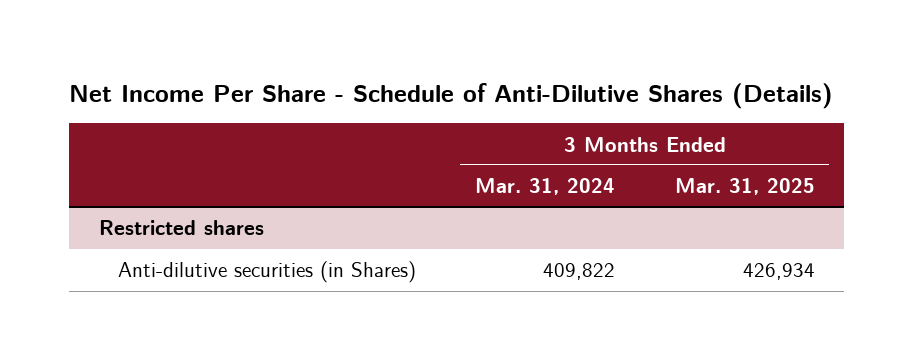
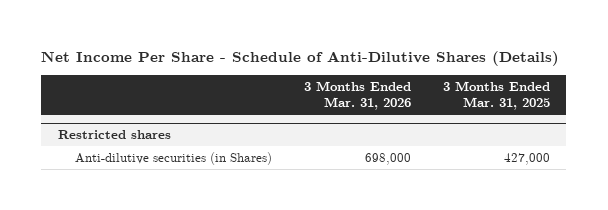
- | 3 Months Ended Mar. 31, 2024 | 3 Months Ended Mar. 31, 2025
+ | 3 Months Ended Mar. 31, 2026 | 3 Months Ended Mar. 31, 2025
@ Restricted shares
- Anti-dilutive securities (in Shares) | 409,822 | 426,934
+ Anti-dilutive securities (in Shares) | 698,000 | 427,000

